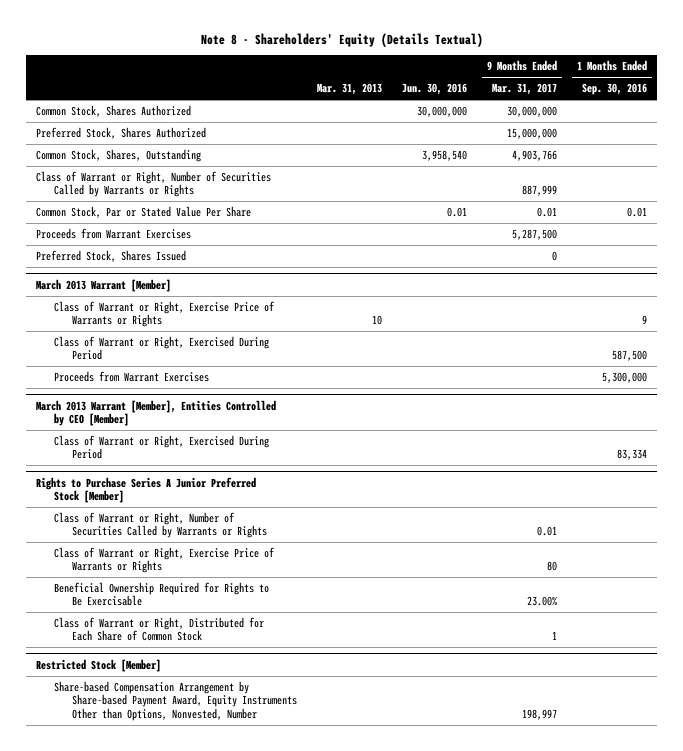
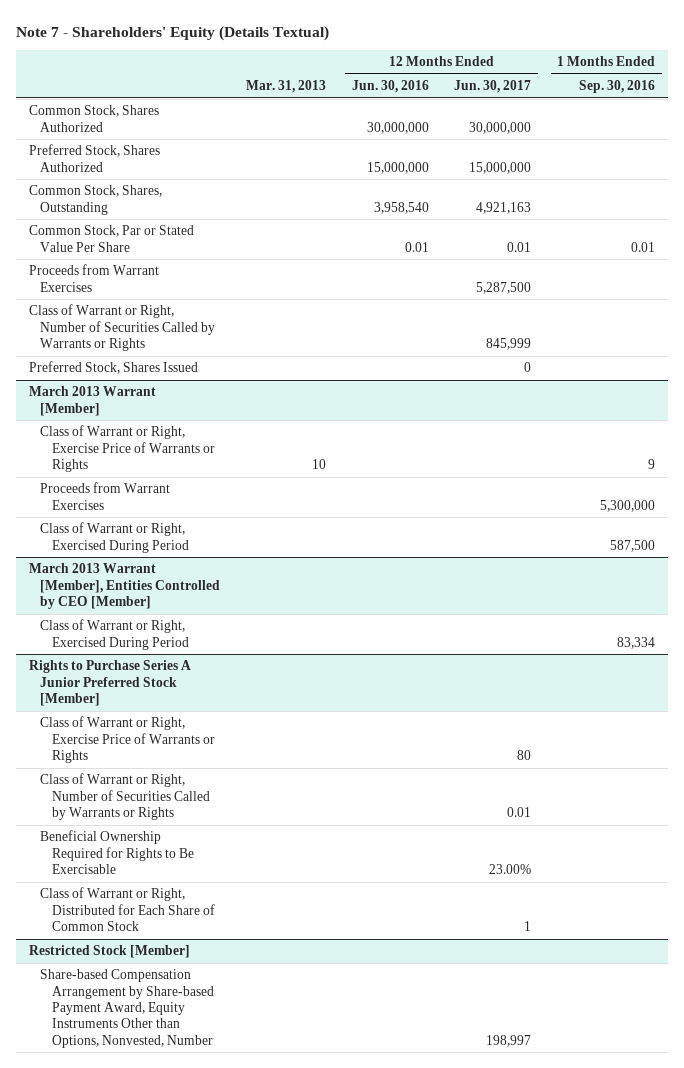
- Note 8 - Shareholders' Equity (Details Textual)
+ Note 7 - Shareholders' Equity (Details Textual)
- | Mar. 31, 2013 | Jun. 30, 2016 | 9 Months Ended Mar. 31, 2017 | 1 Months Ended Sep. 30, 2016
+ | Mar. 31, 2013 | 12 Months Ended Jun. 30, 2016 | 12 Months Ended Jun. 30, 2017 | 1 Months Ended Sep. 30, 2016
moved down: Class of Warrant or Right, Number of Securities Called by Warrants or Rights | | | 845,999 |
@ March 2013 Warrant [Member]
moved down: Class of Warrant or Right, Exercised During Period | | | | 587,500
@ Rights to Purchase Series A Junior Preferred Stock [Member]
moved down: Class of Warrant or Right, Number of Securities Called by Warrants or Rights | | | 0.01 |

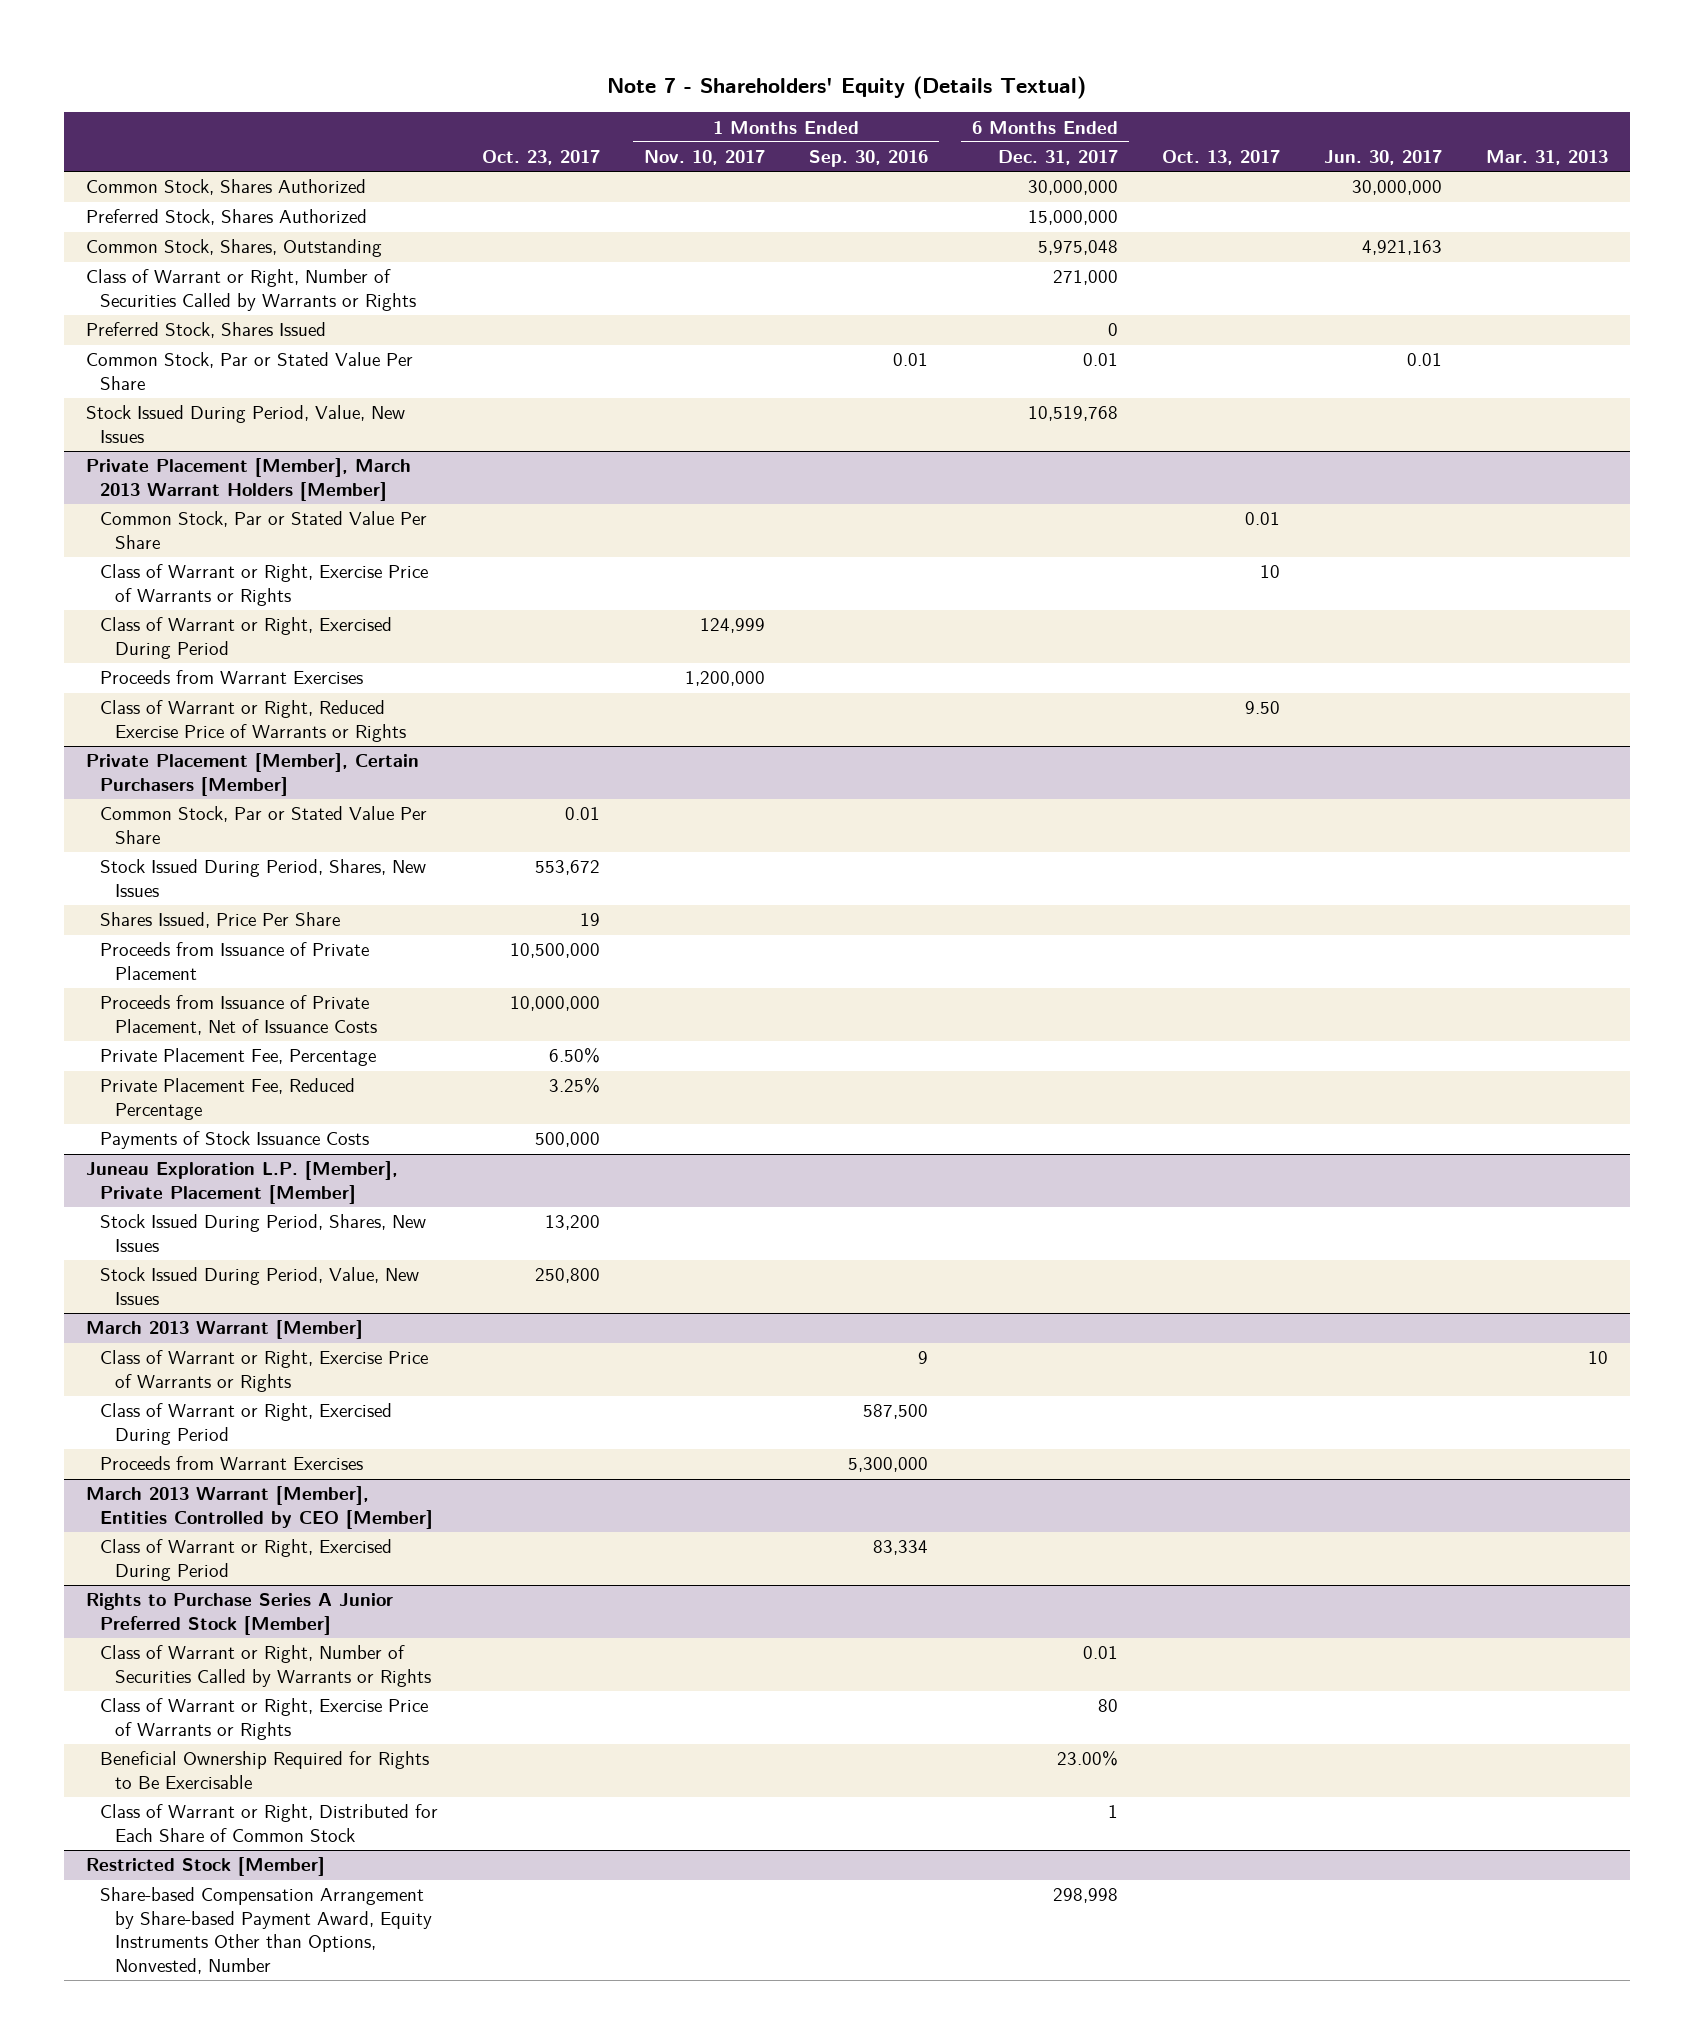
- | Mar. 31, 2013 | 12 Months Ended Jun. 30, 2016 | 12 Months Ended Jun. 30, 2017 | 1 Months Ended Sep. 30, 2016
+ | Oct. 23, 2017 | 1 Months Ended Nov. 10, 2017 | 1 Months Ended Sep. 30, 2016 | 6 Months Ended Dec. 31, 2017 | Oct. 13, 2017 | Jun. 30, 2017 | Mar. 31, 2013
- Proceeds from Warrant Exercises | | | 5,287,500 |
moved down: Common Stock, Par or Stated Value Per Share | | | 0.01 | 0.01 | | 0.01 |
+ Stock Issued During Period, Value, New Issues | | | | 10,519,768 | | |
+ Private Placement [Member], March 2013 Warrant Holders [Member]
+ Common Stock, Par or Stated Value Per Share | | | | | 0.01 | |
+ Class of Warrant or Right, Exercise Price of Warrants or Rights | | | | | 10 | |
+ Class of Warrant or Right, Exercised During Period | | 124,999 | | | | |
+ Proceeds from Warrant Exercises | | 1,200,000 | | | | |
+ Class of Warrant or Right, Reduced Exercise Price of Warrants or Rights | | | | | 9.50 | |
+ Private Placement [Member], Certain Purchasers [Member]
+ Common Stock, Par or Stated Value Per Share | 0.01 | | | | | |
+ Stock Issued During Period, Shares, New Issues | 553,672 | | | | | |
+ Shares Issued, Price Per Share | 19 | | | | | |
+ Proceeds from Issuance of Private Placement | 10,500,000 | | | | | |
+ Proceeds from Issuance of Private Placement, Net of Issuance Costs | 10,000,000 | | | | | |
+ Private Placement Fee, Percentage | 6.50% | | | | | |
+ Private Placement Fee, Reduced Percentage | 3.25% | | | | | |
+ Payments of Stock Issuance Costs | 500,000 | | | | | |
+ Juneau Exploration L.P. [Member], Private Placement [Member]
+ Stock Issued During Period, Shares, New Issues | 13,200 | | | | | |
+ Stock Issued During Period, Value, New Issues | 250,800 | | | | | |
@ March 2013 Warrant [Member]
moved down: Proceeds from Warrant Exercises | | | 5,300,000 | | | |
@ Rights to Purchase Series A Junior Preferred Stock [Member]
moved down: Class of Warrant or Right, Exercise Price of Warrants or Rights | | | | 80 | | |

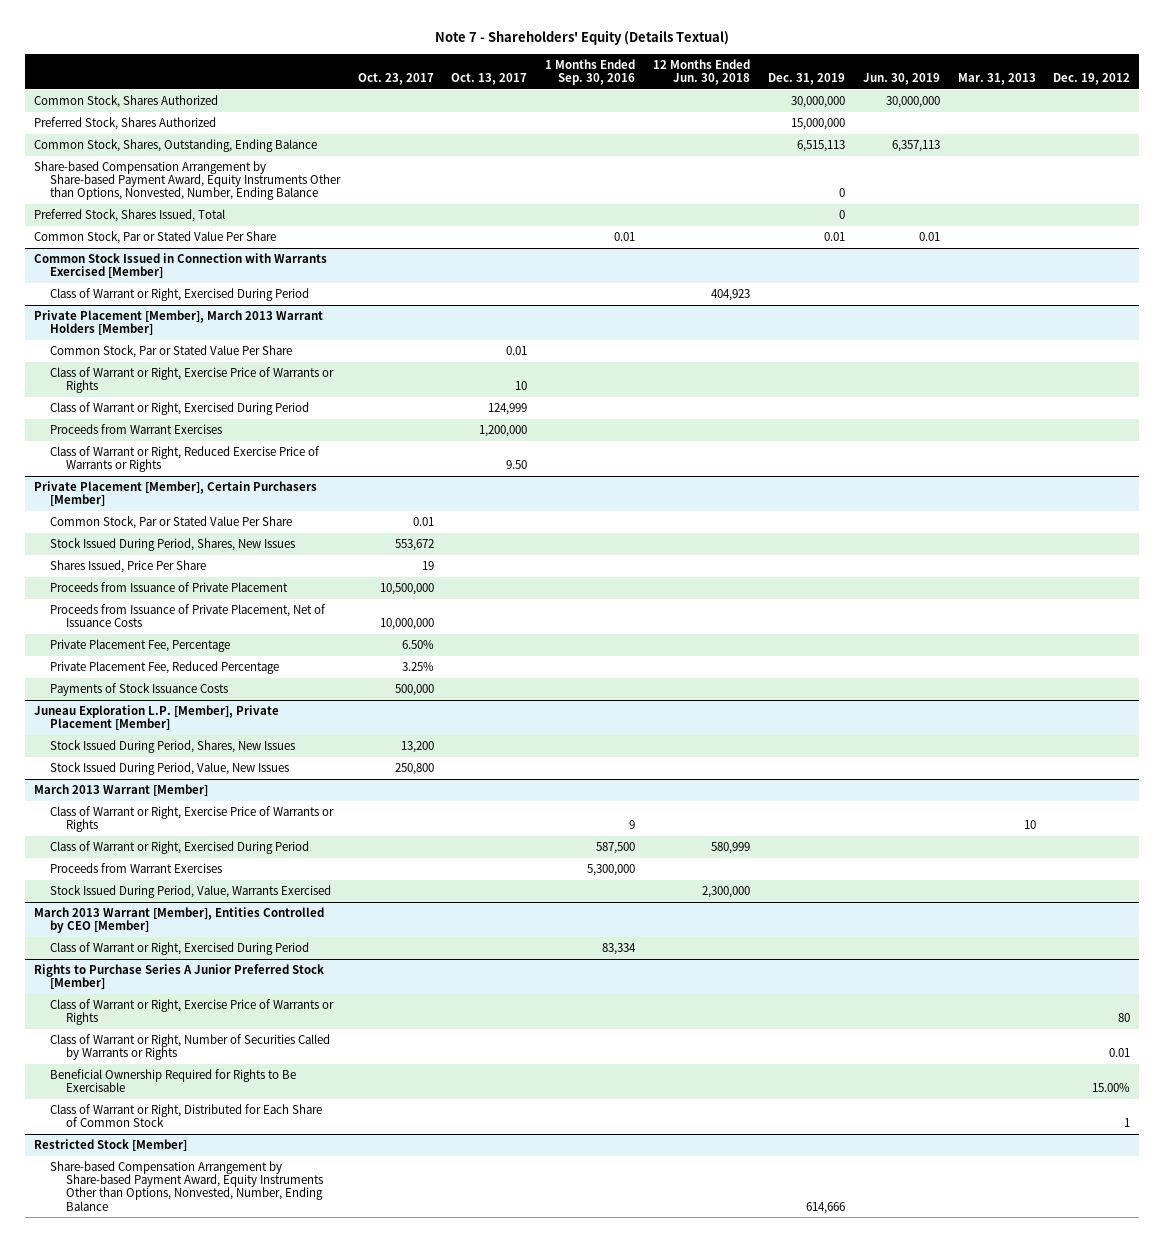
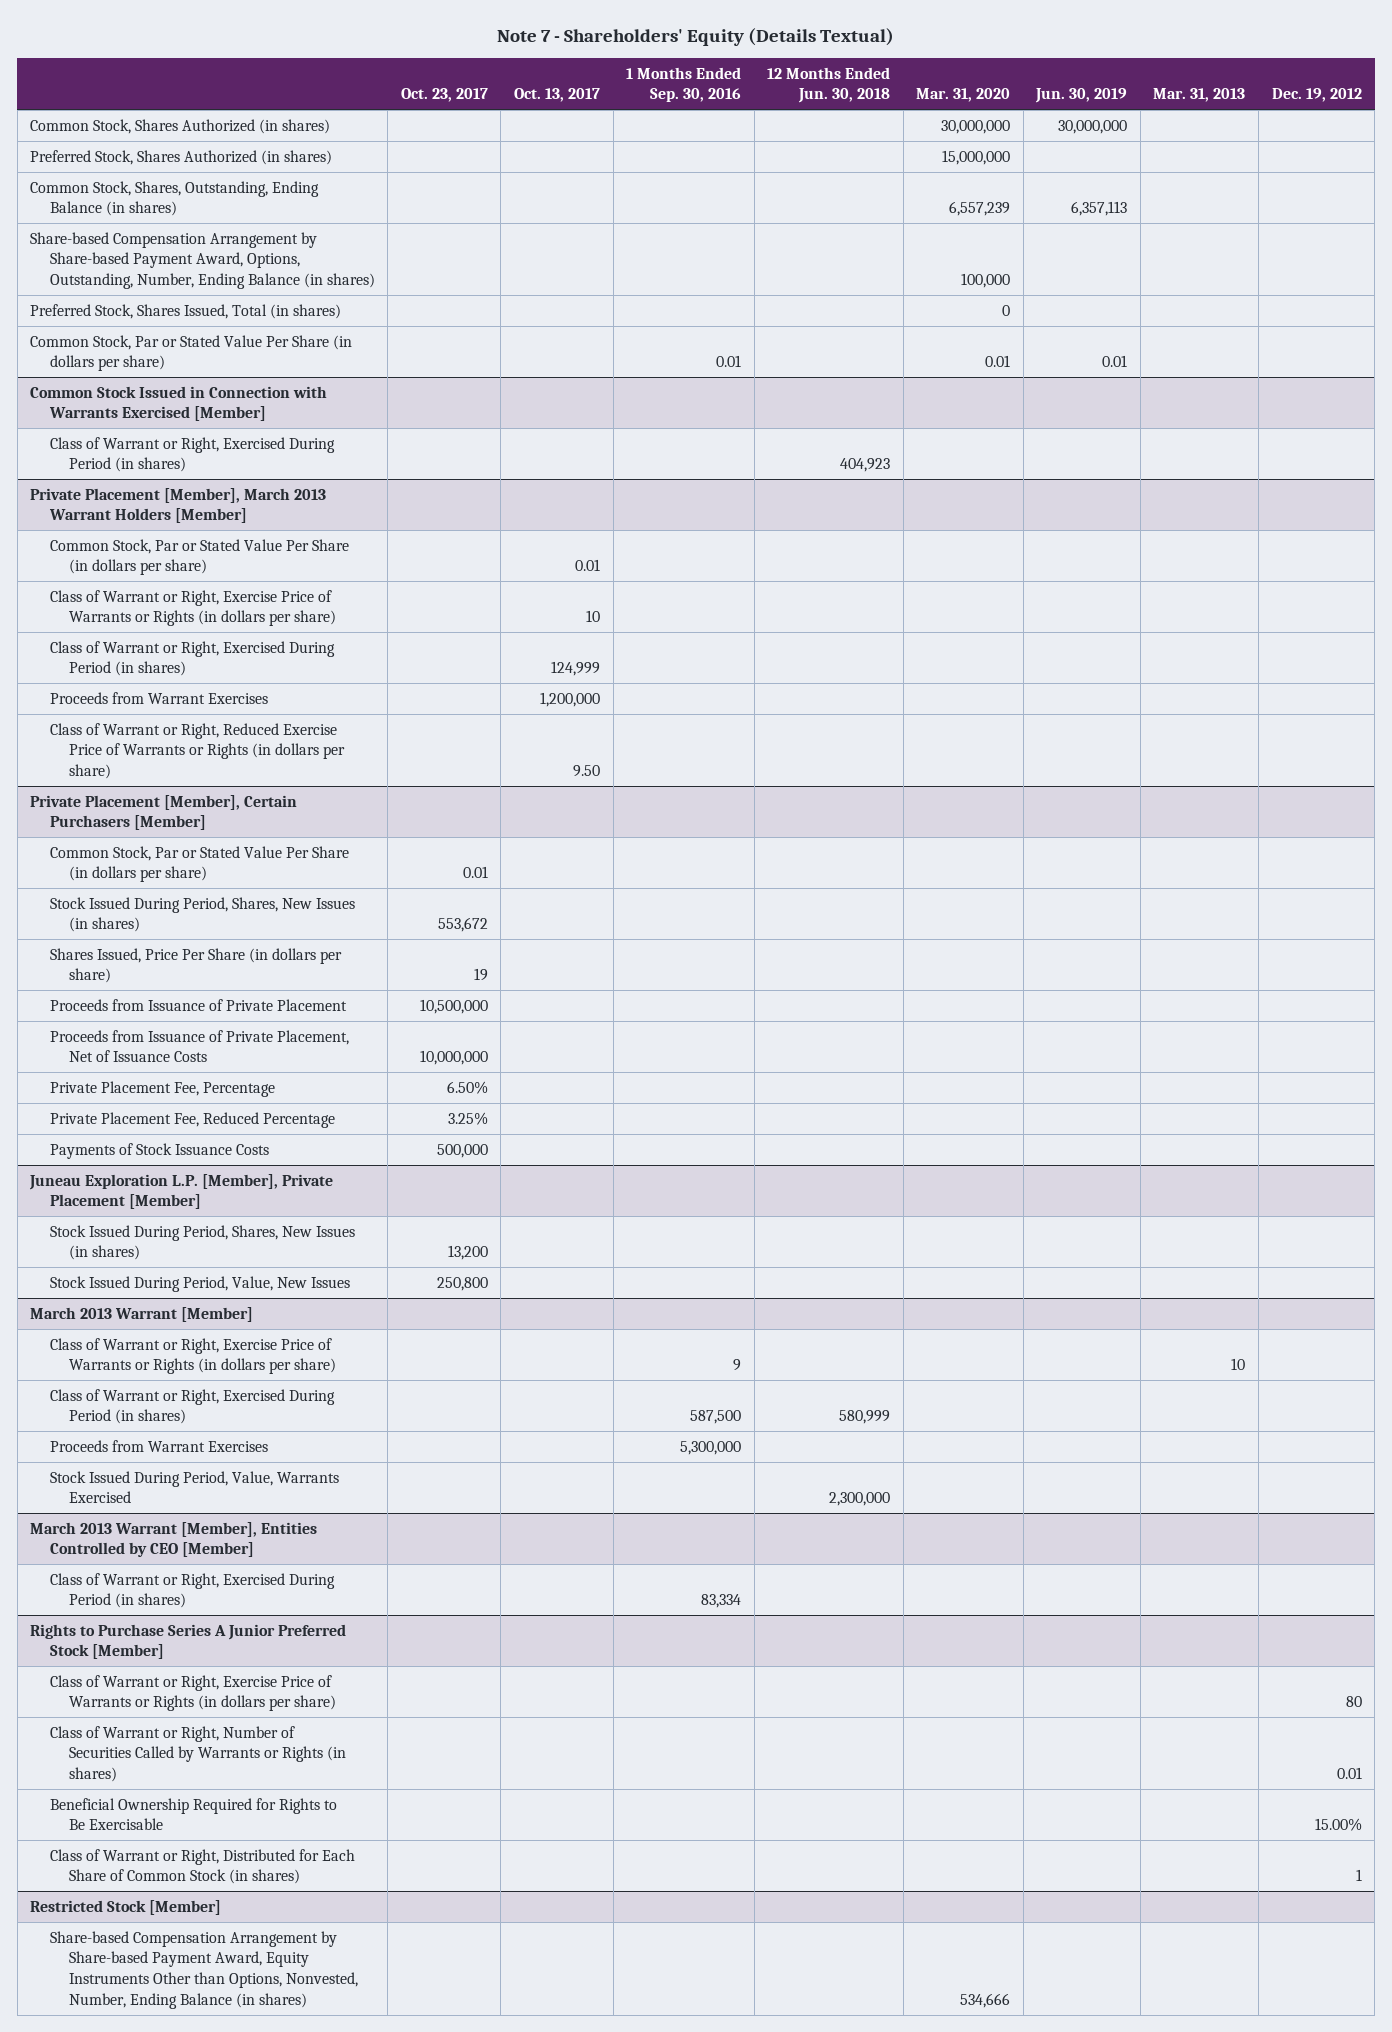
- | Oct. 23, 2017 | Oct. 13, 2017 | 1 Months Ended Sep. 30, 2016 | 12 Months Ended Jun. 30, 2018 | Dec. 31, 2019 | Jun. 30, 2019 | Mar. 31, 2013 | Dec. 19, 2012
+ | Oct. 23, 2017 | Oct. 13, 2017 | 1 Months Ended Sep. 30, 2016 | 12 Months Ended Jun. 30, 2018 | Mar. 31, 2020 | Jun. 30, 2019 | Mar. 31, 2013 | Dec. 19, 2012
- Common Stock, Shares Authorized | | | | | 30,000,000 | 30,000,000 | |
- Preferred Stock, Shares Authorized | | | | | 15,000,000 | | |
- Common Stock, Shares, Outstanding, Ending Balance | | | | | 6,515,113 | 6,357,113 | |
- Share-based Compensation Arrangement by Share-based Payment Award, Equity Instruments Other than Options, Nonvested, Number, Ending Balance | | | | | 0 | | |
- Preferred Stock, Shares Issued, Total | | | | | 0 | | |
- Common Stock, Par or Stated Value Per Share | | | 0.01 | | 0.01 | 0.01 | |
+ Common Stock, Shares Authorized (in shares) | | | | | 30,000,000 | 30,000,000 | |
+ Preferred Stock, Shares Authorized (in shares) | | | | | 15,000,000 | | |
+ Common Stock, Shares, Outstanding, Ending Balance (in shares) | | | | | 6,557,239 | 6,357,113 | |
+ Share-based Compensation Arrangement by Share-based Payment Award, Options, Outstanding, Number, Ending Balance (in shares) | | | | | 100,000 | | |
+ Preferred Stock, Shares Issued, Total (in shares) | | | | | 0 | | |
+ Common Stock, Par or Stated Value Per Share (in dollars per share) | | | 0.01 | | 0.01 | 0.01 | |
@ Common Stock Issued in Connection with Warrants Exercised [Member]
- Class of Warrant or Right, Exercised During Period | | | | 404,923 | | | |
+ Class of Warrant or Right, Exercised During Period (in shares) | | | | 404,923 | | | |
@ Private Placement [Member], March 2013 Warrant Holders [Member]
- Common Stock, Par or Stated Value Per Share | | 0.01 | | | | | |
- Class of Warrant or Right, Exercise Price of Warrants or Rights | | 10 | | | | | |
- Class of Warrant or Right, Exercised During Period | | 124,999 | | | | | |
+ Common Stock, Par or Stated Value Per Share (in dollars per share) | | 0.01 | | | | | |
+ Class of Warrant or Right, Exercise Price of Warrants or Rights (in dollars per share) | | 10 | | | | | |
+ Class of Warrant or Right, Exercised During Period (in shares) | | 124,999 | | | | | |
- Class of Warrant or Right, Reduced Exercise Price of Warrants or Rights | | 9.50 | | | | | |
+ Class of Warrant or Right, Reduced Exercise Price of Warrants or Rights (in dollars per share) | | 9.50 | | | | | |
@ Private Placement [Member], Certain Purchasers [Member]
- Common Stock, Par or Stated Value Per Share | 0.01 | | | | | | |
- Stock Issued During Period, Shares, New Issues | 553,672 | | | | | | |
- Shares Issued, Price Per Share | 19 | | | | | | |
+ Common Stock, Par or Stated Value Per Share (in dollars per share) | 0.01 | | | | | | |
+ Stock Issued During Period, Shares, New Issues (in shares) | 553,672 | | | | | | |
+ Shares Issued, Price Per Share (in dollars per share) | 19 | | | | | | |
@ Juneau Exploration L.P. [Member], Private Placement [Member]
- Stock Issued During Period, Shares, New Issues | 13,200 | | | | | | |
+ Stock Issued During Period, Shares, New Issues (in shares) | 13,200 | | | | | | |
@ March 2013 Warrant [Member]
- Class of Warrant or Right, Exercise Price of Warrants or Rights | | | 9 | | | | 10 |
- Class of Warrant or Right, Exercised During Period | | | 587,500 | 580,999 | | | |
+ Class of Warrant or Right, Exercise Price of Warrants or Rights (in dollars per share) | | | 9 | | | | 10 |
+ Class of Warrant or Right, Exercised During Period (in shares) | | | 587,500 | 580,999 | | | |
@ March 2013 Warrant [Member], Entities Controlled by CEO [Member]
- Class of Warrant or Right, Exercised During Period | | | 83,334 | | | | |
+ Class of Warrant or Right, Exercised During Period (in shares) | | | 83,334 | | | | |
@ Rights to Purchase Series A Junior Preferred Stock [Member]
- Class of Warrant or Right, Exercise Price of Warrants or Rights | | | | | | | | 80
- Class of Warrant or Right, Number of Securities Called by Warrants or Rights | | | | | | | | 0.01
+ Class of Warrant or Right, Exercise Price of Warrants or Rights (in dollars per share) | | | | | | | | 80
+ Class of Warrant or Right, Number of Securities Called by Warrants or Rights (in shares) | | | | | | | | 0.01
- Class of Warrant or Right, Distributed for Each Share of Common Stock | | | | | | | | 1
+ Class of Warrant or Right, Distributed for Each Share of Common Stock (in shares) | | | | | | | | 1
@ Restricted Stock [Member]
- Share-based Compensation Arrangement by Share-based Payment Award, Equity Instruments Other than Options, Nonvested, Number, Ending Balance | | | | | 614,666 | | |
+ Share-based Compensation Arrangement by Share-based Payment Award, Equity Instruments Other than Options, Nonvested, Number, Ending Balance (in shares) | | | | | 534,666 | | |

